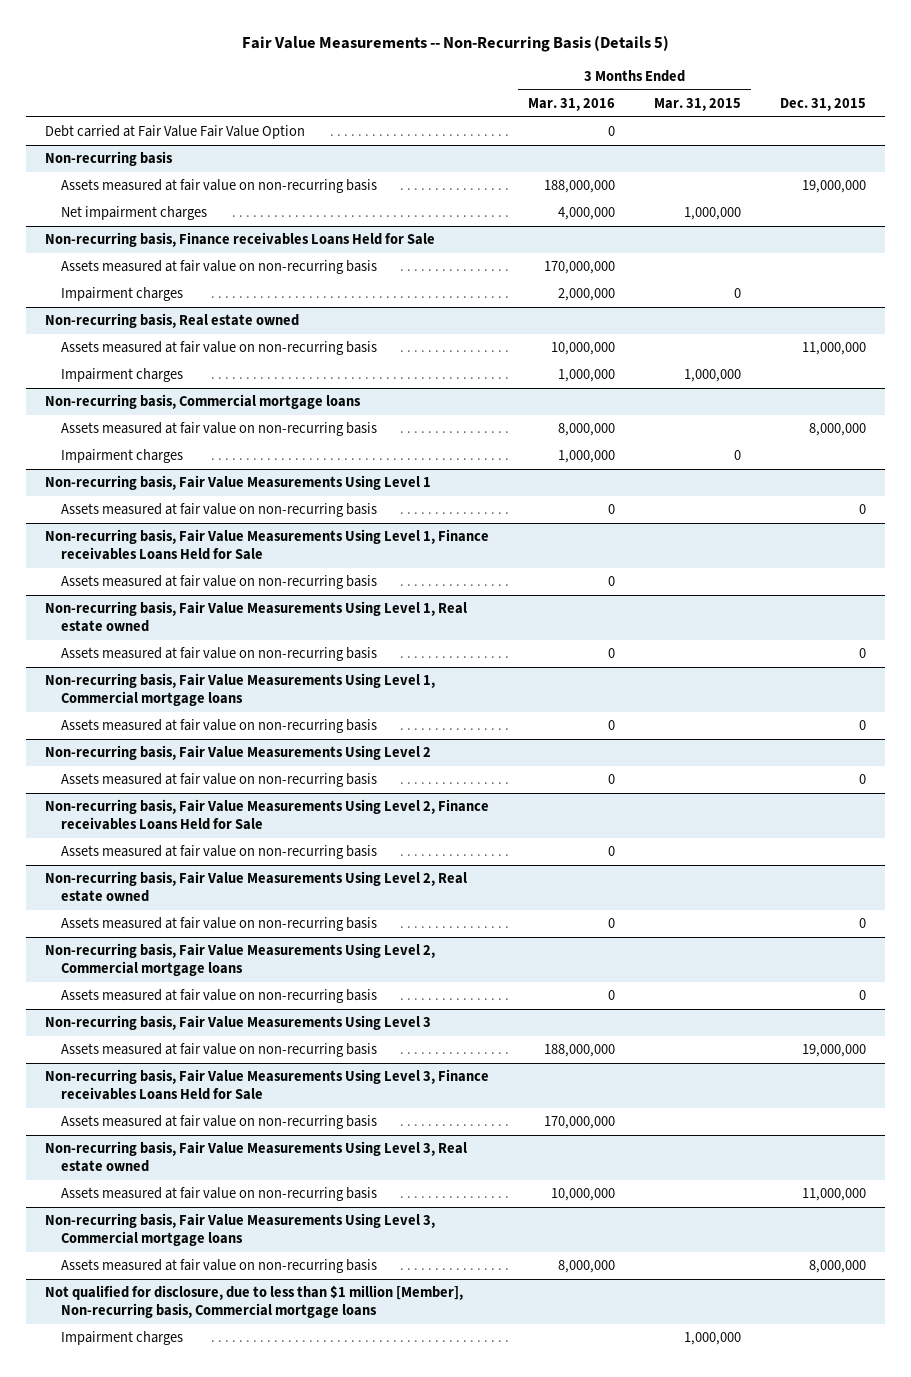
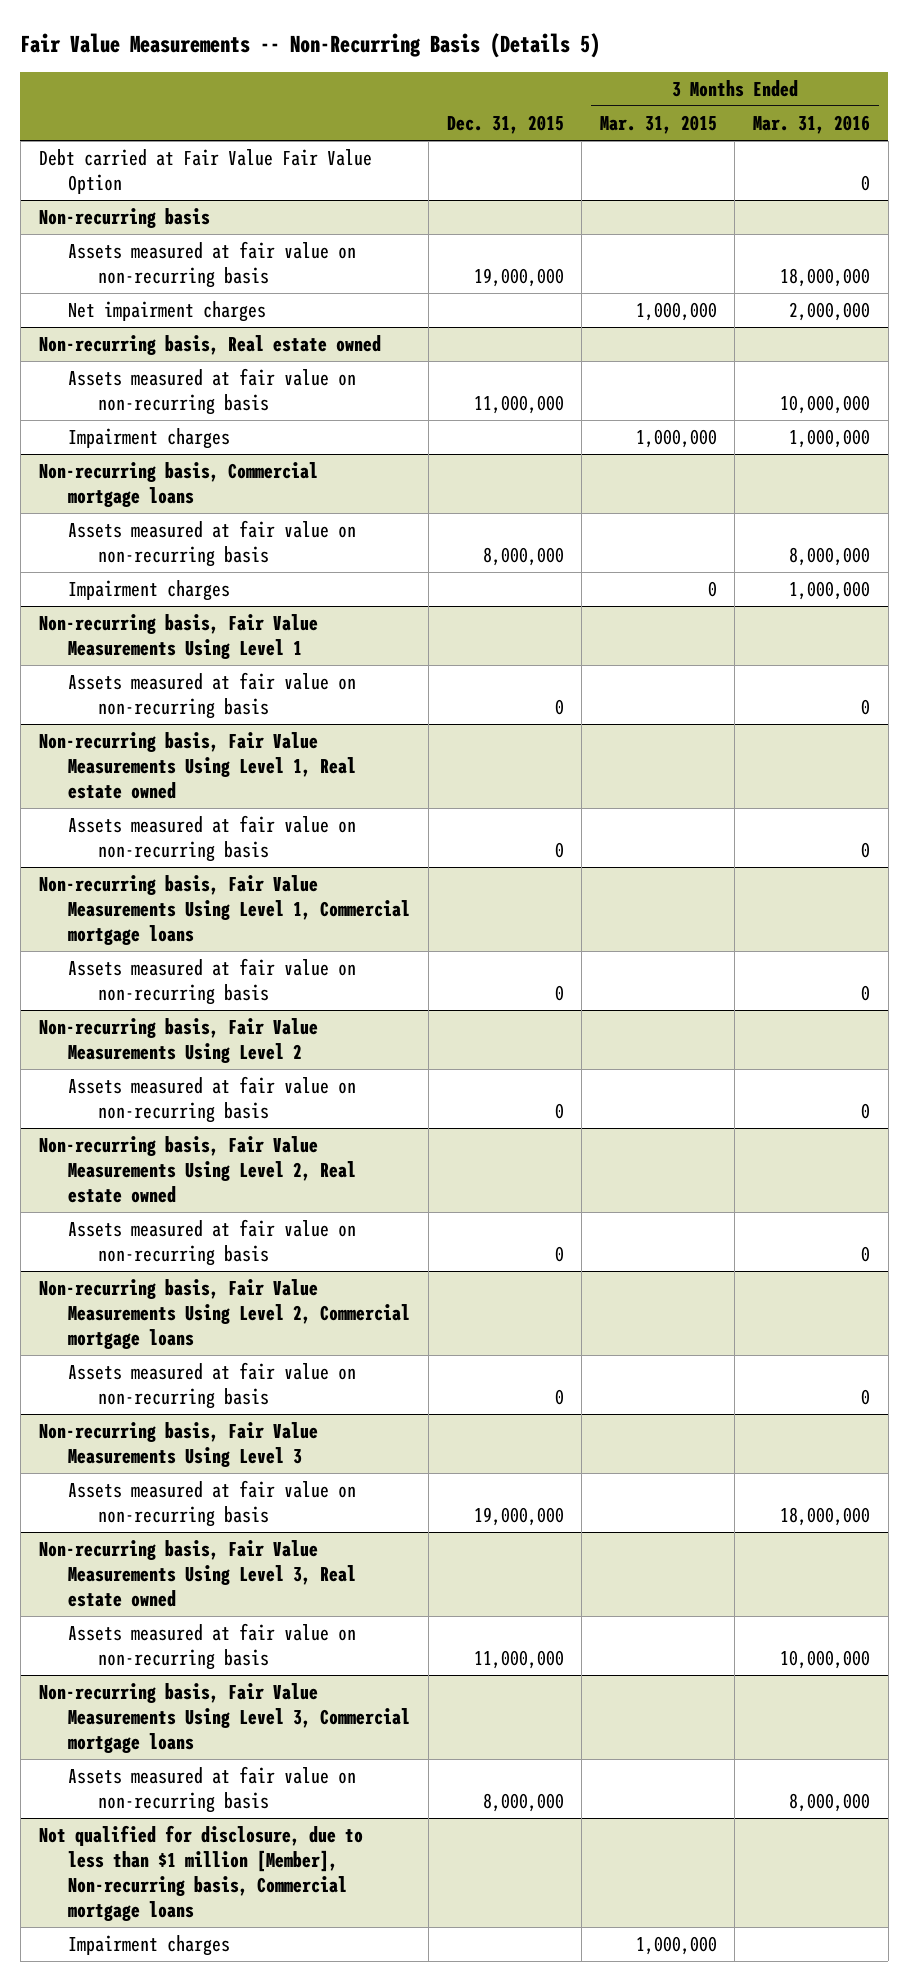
- | 3 Months Ended Mar. 31, 2016 | 3 Months Ended Mar. 31, 2015 | Dec. 31, 2015
+ | Dec. 31, 2015 | 3 Months Ended Mar. 31, 2015 | 3 Months Ended Mar. 31, 2016
@ Non-recurring basis
- Assets measured at fair value on non-recurring basis | 188,000,000 | | 19,000,000
- Net impairment charges | 4,000,000 | 1,000,000 |
- Non-recurring basis, Finance receivables Loans Held for Sale
- Assets measured at fair value on non-recurring basis | 170,000,000 | |
- Impairment charges | 2,000,000 | 0 |
@ Non-recurring basis
+ Assets measured at fair value on non-recurring basis | 19,000,000 | | 18,000,000
+ Net impairment charges | | 1,000,000 | 2,000,000
- Non-recurring basis, Fair Value Measurements Using Level 1, Finance receivables Loans Held for Sale
- Assets measured at fair value on non-recurring basis | 0 | |
- Non-recurring basis, Fair Value Measurements Using Level 2, Finance receivables Loans Held for Sale
- Assets measured at fair value on non-recurring basis | 0 | |
@ Non-recurring basis, Fair Value Measurements Using Level 3
- Assets measured at fair value on non-recurring basis | 188,000,000 | | 19,000,000
- Non-recurring basis, Fair Value Measurements Using Level 3, Finance receivables Loans Held for Sale
- Assets measured at fair value on non-recurring basis | 170,000,000 | |
@ Non-recurring basis, Fair Value Measurements Using Level 3
+ Assets measured at fair value on non-recurring basis | 19,000,000 | | 18,000,000

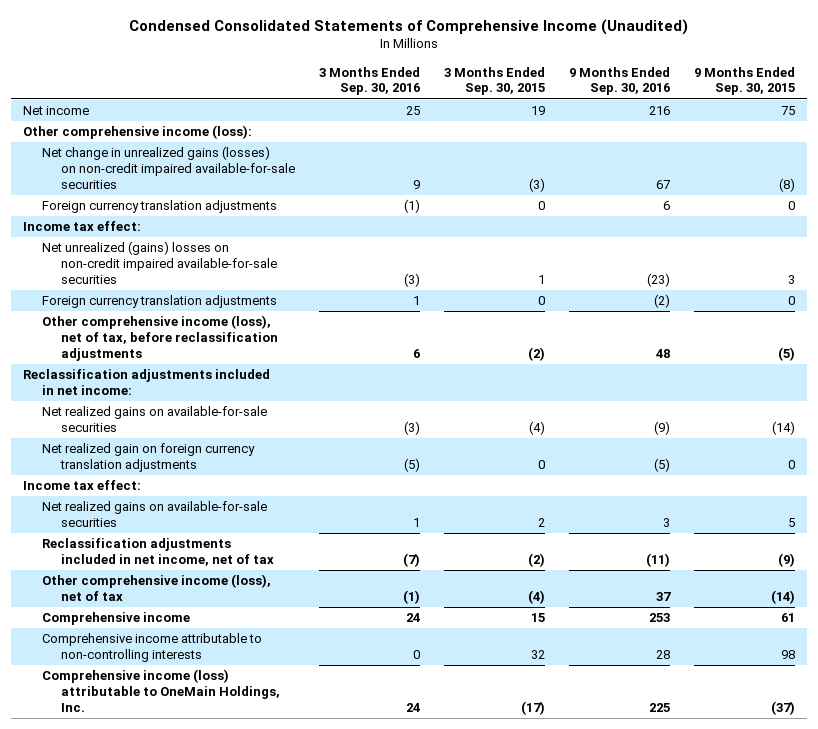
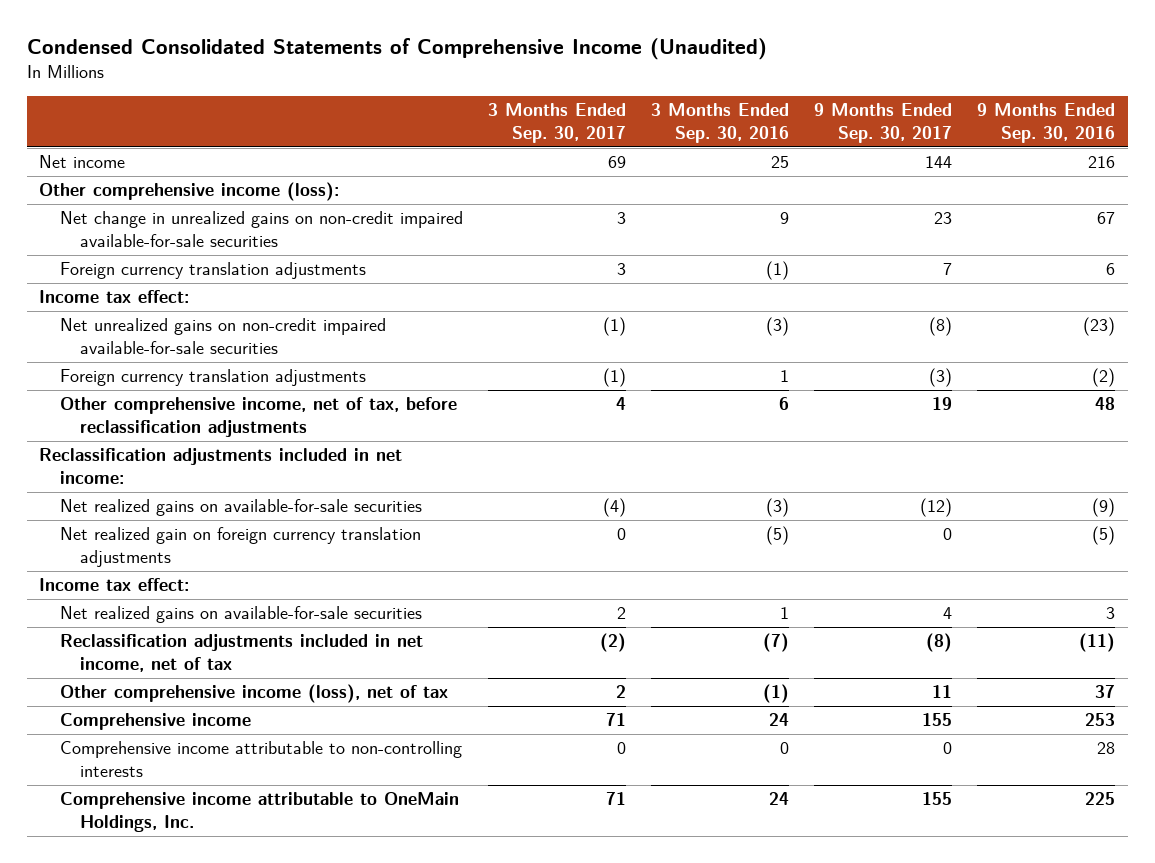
- | 3 Months Ended Sep. 30, 2016 | 3 Months Ended Sep. 30, 2015 | 9 Months Ended Sep. 30, 2016 | 9 Months Ended Sep. 30, 2015
+ | 3 Months Ended Sep. 30, 2017 | 3 Months Ended Sep. 30, 2016 | 9 Months Ended Sep. 30, 2017 | 9 Months Ended Sep. 30, 2016
- Net change in unrealized gains (losses) on non-credit impaired available-for-sale securities | 9 | (3) | 67 | (8)
+ Net change in unrealized gains on non-credit impaired available-for-sale securities | 3 | 9 | 23 | 67
- Net unrealized (gains) losses on non-credit impaired available-for-sale securities | (3) | 1 | (23) | 3
+ Net unrealized gains on non-credit impaired available-for-sale securities | (1) | (3) | (8) | (23)
- Other comprehensive income (loss), net of tax, before reclassification adjustments | 6 | (2) | 48 | (5)
+ Other comprehensive income, net of tax, before reclassification adjustments | 4 | 6 | 19 | 48
- Comprehensive income (loss) attributable to OneMain Holdings, Inc. | 24 | (17) | 225 | (37)
+ Comprehensive income attributable to OneMain Holdings, Inc. | 71 | 24 | 155 | 225

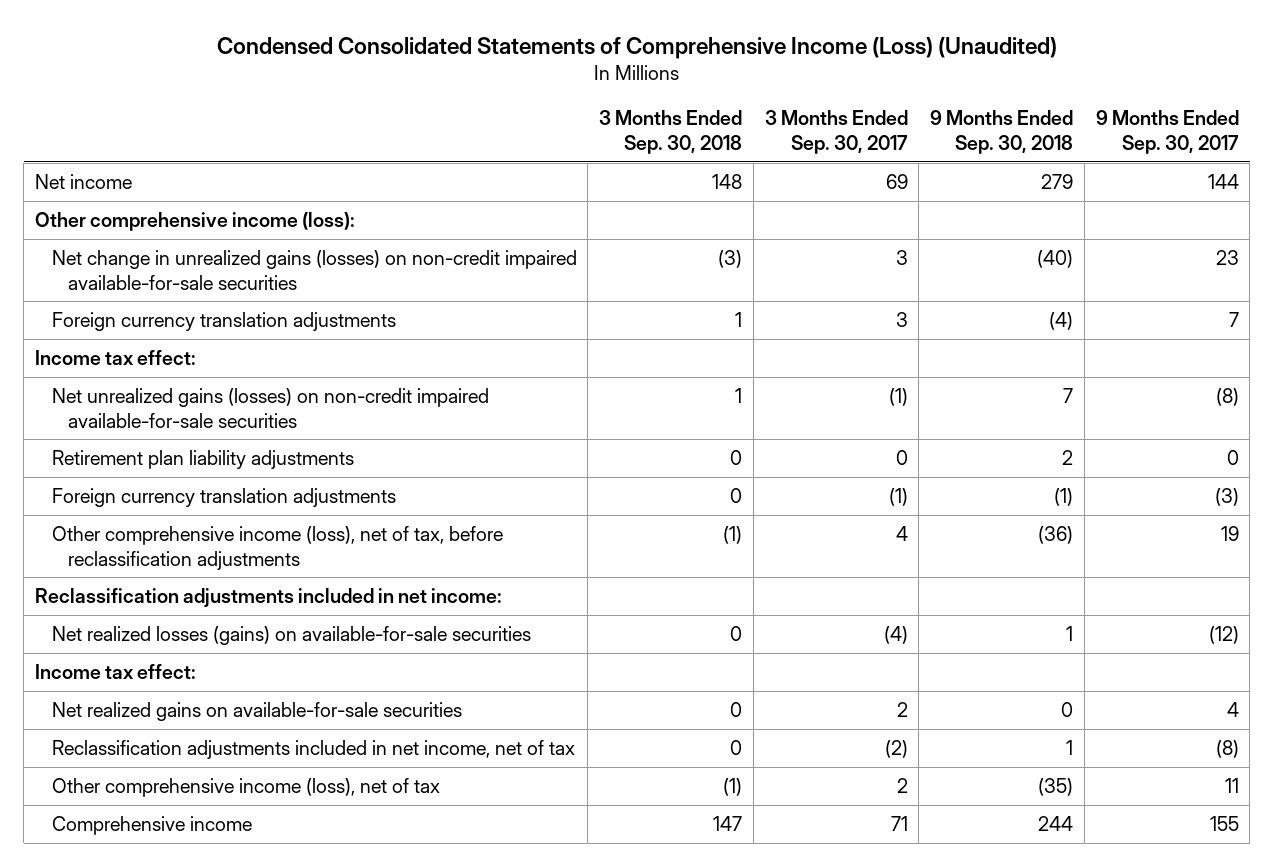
- Condensed Consolidated Statements of Comprehensive Income (Unaudited)
+ Condensed Consolidated Statements of Comprehensive Income (Loss) (Unaudited)
- | 3 Months Ended Sep. 30, 2017 | 3 Months Ended Sep. 30, 2016 | 9 Months Ended Sep. 30, 2017 | 9 Months Ended Sep. 30, 2016
+ | 3 Months Ended Sep. 30, 2018 | 3 Months Ended Sep. 30, 2017 | 9 Months Ended Sep. 30, 2018 | 9 Months Ended Sep. 30, 2017
- Net change in unrealized gains on non-credit impaired available-for-sale securities | 3 | 9 | 23 | 67
+ Net change in unrealized gains (losses) on non-credit impaired available-for-sale securities | (3) | 3 | (40) | 23
- Net unrealized gains on non-credit impaired available-for-sale securities | (1) | (3) | (8) | (23)
+ Net unrealized gains (losses) on non-credit impaired available-for-sale securities | 1 | (1) | 7 | (8)
+ Retirement plan liability adjustments | 0 | 0 | 2 | 0
- Other comprehensive income, net of tax, before reclassification adjustments | 4 | 6 | 19 | 48
+ Other comprehensive income (loss), net of tax, before reclassification adjustments | (1) | 4 | (36) | 19
- Net realized gains on available-for-sale securities | (4) | (3) | (12) | (9)
- Net realized gain on foreign currency translation adjustments | 0 | (5) | 0 | (5)
+ Net realized losses (gains) on available-for-sale securities | 0 | (4) | 1 | (12)
- Comprehensive income attributable to non-controlling interests | 0 | 0 | 0 | 28
- Comprehensive income attributable to OneMain Holdings, Inc. | 71 | 24 | 155 | 225

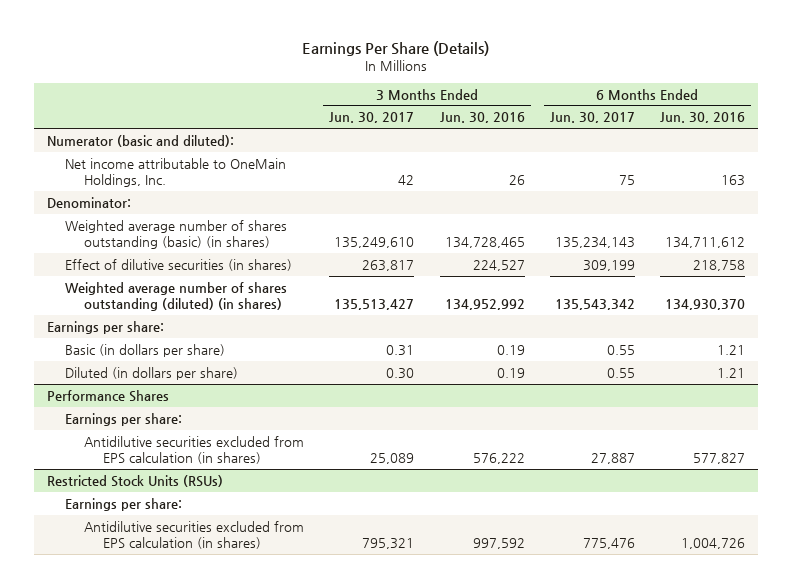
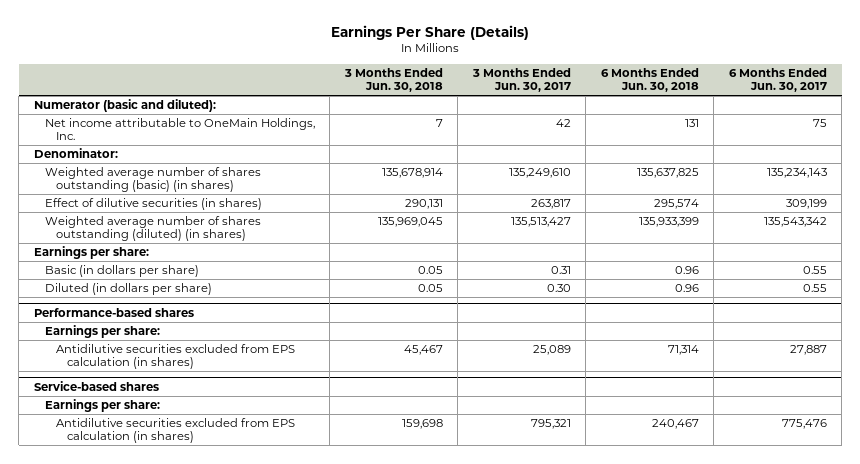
- | 3 Months Ended Jun. 30, 2017 | 3 Months Ended Jun. 30, 2016 | 6 Months Ended Jun. 30, 2017 | 6 Months Ended Jun. 30, 2016
+ | 3 Months Ended Jun. 30, 2018 | 3 Months Ended Jun. 30, 2017 | 6 Months Ended Jun. 30, 2018 | 6 Months Ended Jun. 30, 2017
- Performance Shares
+ Performance-based shares
- Restricted Stock Units (RSUs)
+ Service-based shares

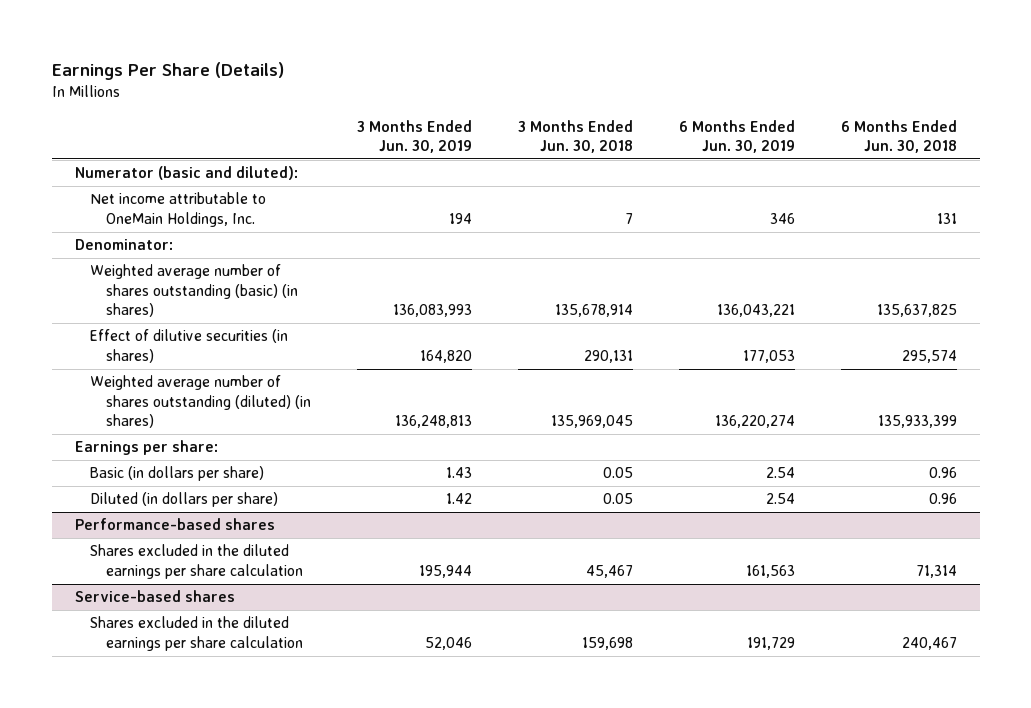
- | 3 Months Ended Jun. 30, 2018 | 3 Months Ended Jun. 30, 2017 | 6 Months Ended Jun. 30, 2018 | 6 Months Ended Jun. 30, 2017
+ | 3 Months Ended Jun. 30, 2019 | 3 Months Ended Jun. 30, 2018 | 6 Months Ended Jun. 30, 2019 | 6 Months Ended Jun. 30, 2018
@ Performance-based shares
- Earnings per share:
- Antidilutive securities excluded from EPS calculation (in shares) | 45,467 | 25,089 | 71,314 | 27,887
+ Shares excluded in the diluted earnings per share calculation | 195,944 | 45,467 | 161,563 | 71,314
@ Service-based shares
- Earnings per share:
- Antidilutive securities excluded from EPS calculation (in shares) | 159,698 | 795,321 | 240,467 | 775,476
+ Shares excluded in the diluted earnings per share calculation | 52,046 | 159,698 | 191,729 | 240,467

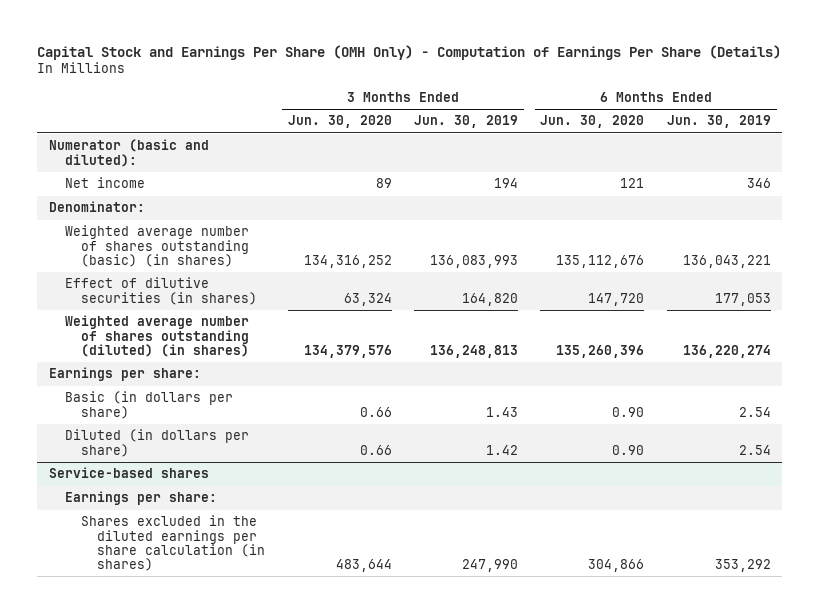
- Earnings Per Share (Details)
+ Capital Stock and Earnings Per Share (OMH Only) - Computation of Earnings Per Share (Details)
- | 3 Months Ended Jun. 30, 2019 | 3 Months Ended Jun. 30, 2018 | 6 Months Ended Jun. 30, 2019 | 6 Months Ended Jun. 30, 2018
+ | 3 Months Ended Jun. 30, 2020 | 3 Months Ended Jun. 30, 2019 | 6 Months Ended Jun. 30, 2020 | 6 Months Ended Jun. 30, 2019
- Net income attributable to OneMain Holdings, Inc. | 194 | 7 | 346 | 131
+ Net income | 89 | 194 | 121 | 346
- Performance-based shares
- Shares excluded in the diluted earnings per share calculation | 195,944 | 45,467 | 161,563 | 71,314
@ Service-based shares
- Shares excluded in the diluted earnings per share calculation | 52,046 | 159,698 | 191,729 | 240,467
+ Earnings per share:
+ Shares excluded in the diluted earnings per share calculation (in shares) | 483,644 | 247,990 | 304,866 | 353,292

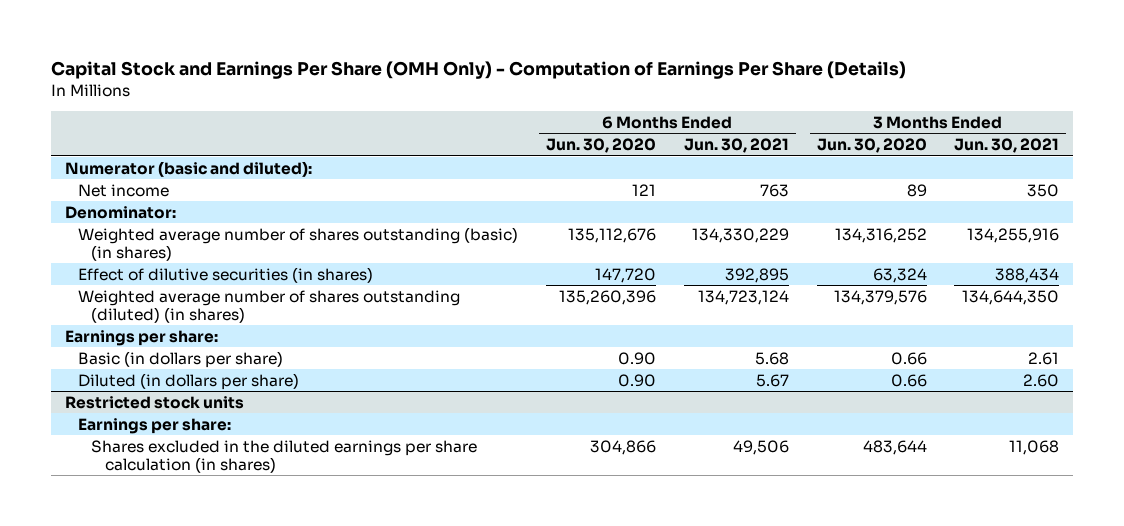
- | 3 Months Ended Jun. 30, 2020 | 3 Months Ended Jun. 30, 2019 | 6 Months Ended Jun. 30, 2020 | 6 Months Ended Jun. 30, 2019
+ | 6 Months Ended Jun. 30, 2020 | 6 Months Ended Jun. 30, 2021 | 3 Months Ended Jun. 30, 2020 | 3 Months Ended Jun. 30, 2021
- Service-based shares
+ Restricted stock units

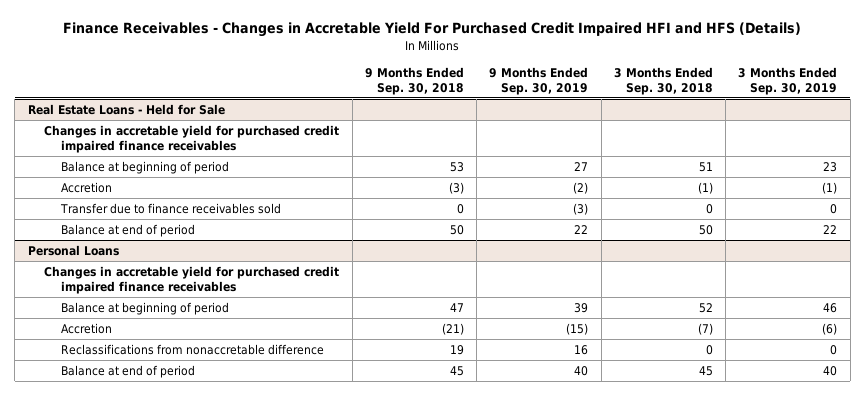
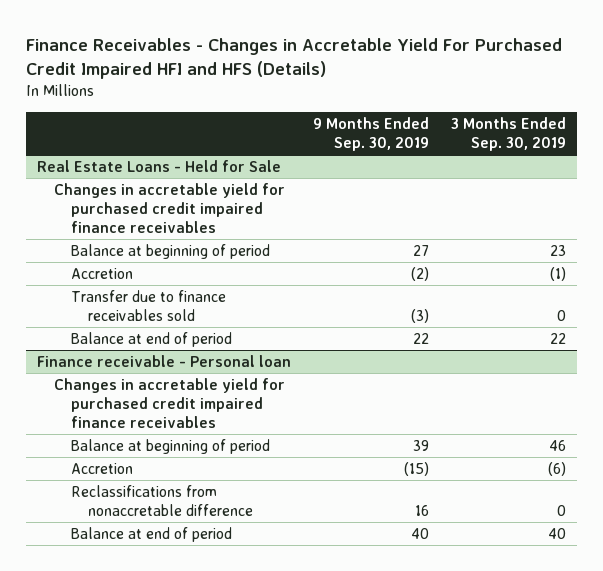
- | 9 Months Ended Sep. 30, 2018 | 9 Months Ended Sep. 30, 2019 | 3 Months Ended Sep. 30, 2018 | 3 Months Ended Sep. 30, 2019
+ | 9 Months Ended Sep. 30, 2019 | 3 Months Ended Sep. 30, 2019
- Personal Loans
+ Finance receivable - Personal loan

